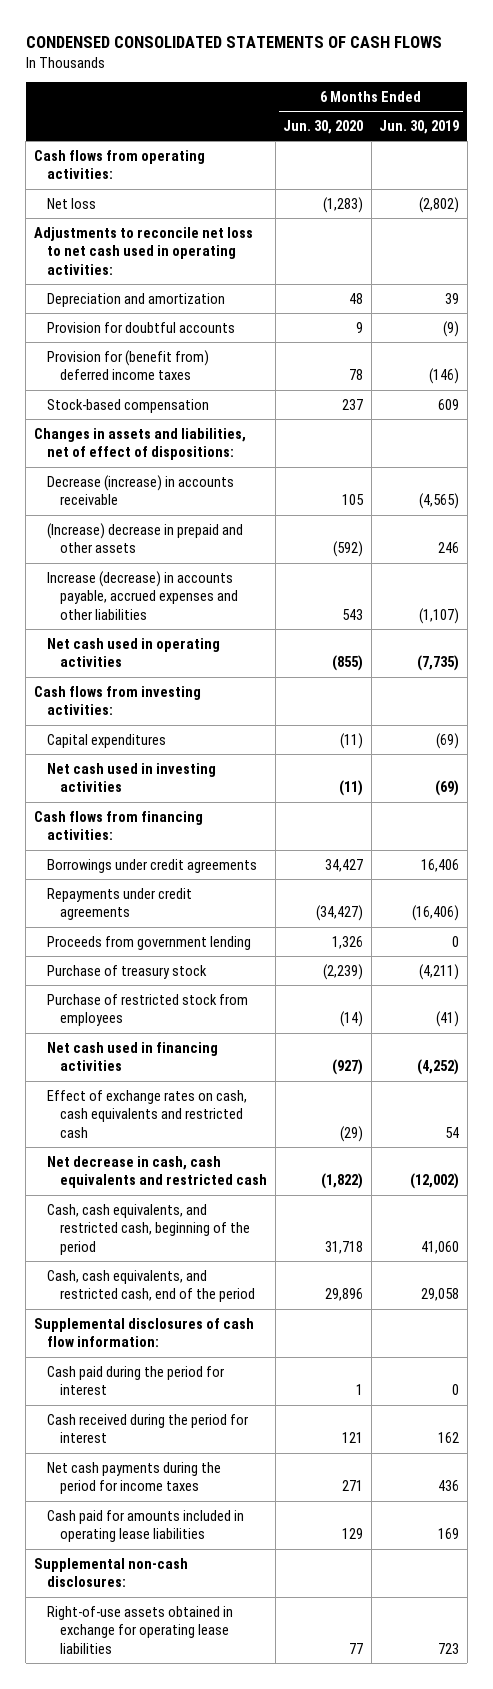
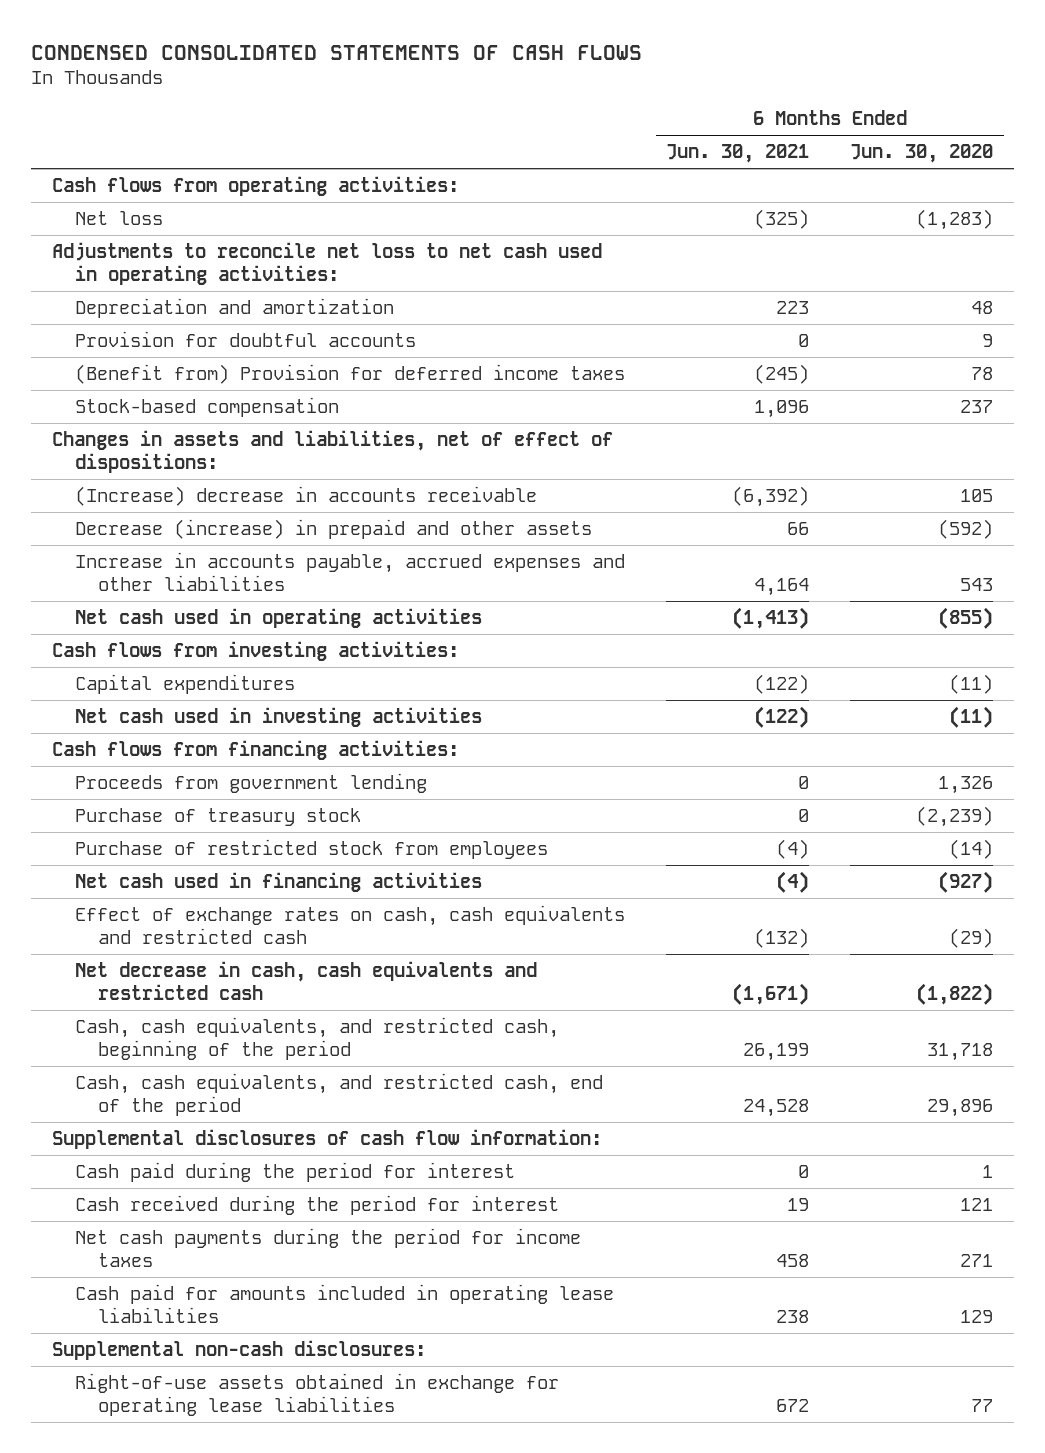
- | 6 Months Ended Jun. 30, 2020 | 6 Months Ended Jun. 30, 2019
+ | 6 Months Ended Jun. 30, 2021 | 6 Months Ended Jun. 30, 2020
- Provision for (benefit from) deferred income taxes | 78 | (146)
+ (Benefit from) Provision for deferred income taxes | (245) | 78
- Decrease (increase) in accounts receivable | 105 | (4,565)
- (Increase) decrease in prepaid and other assets | (592) | 246
- Increase (decrease) in accounts payable, accrued expenses and other liabilities | 543 | (1,107)
+ (Increase) decrease in accounts receivable | (6,392) | 105
+ Decrease (increase) in prepaid and other assets | 66 | (592)
+ Increase in accounts payable, accrued expenses and other liabilities | 4,164 | 543
- Borrowings under credit agreements | 34,427 | 16,406
- Repayments under credit agreements | (34,427) | (16,406)

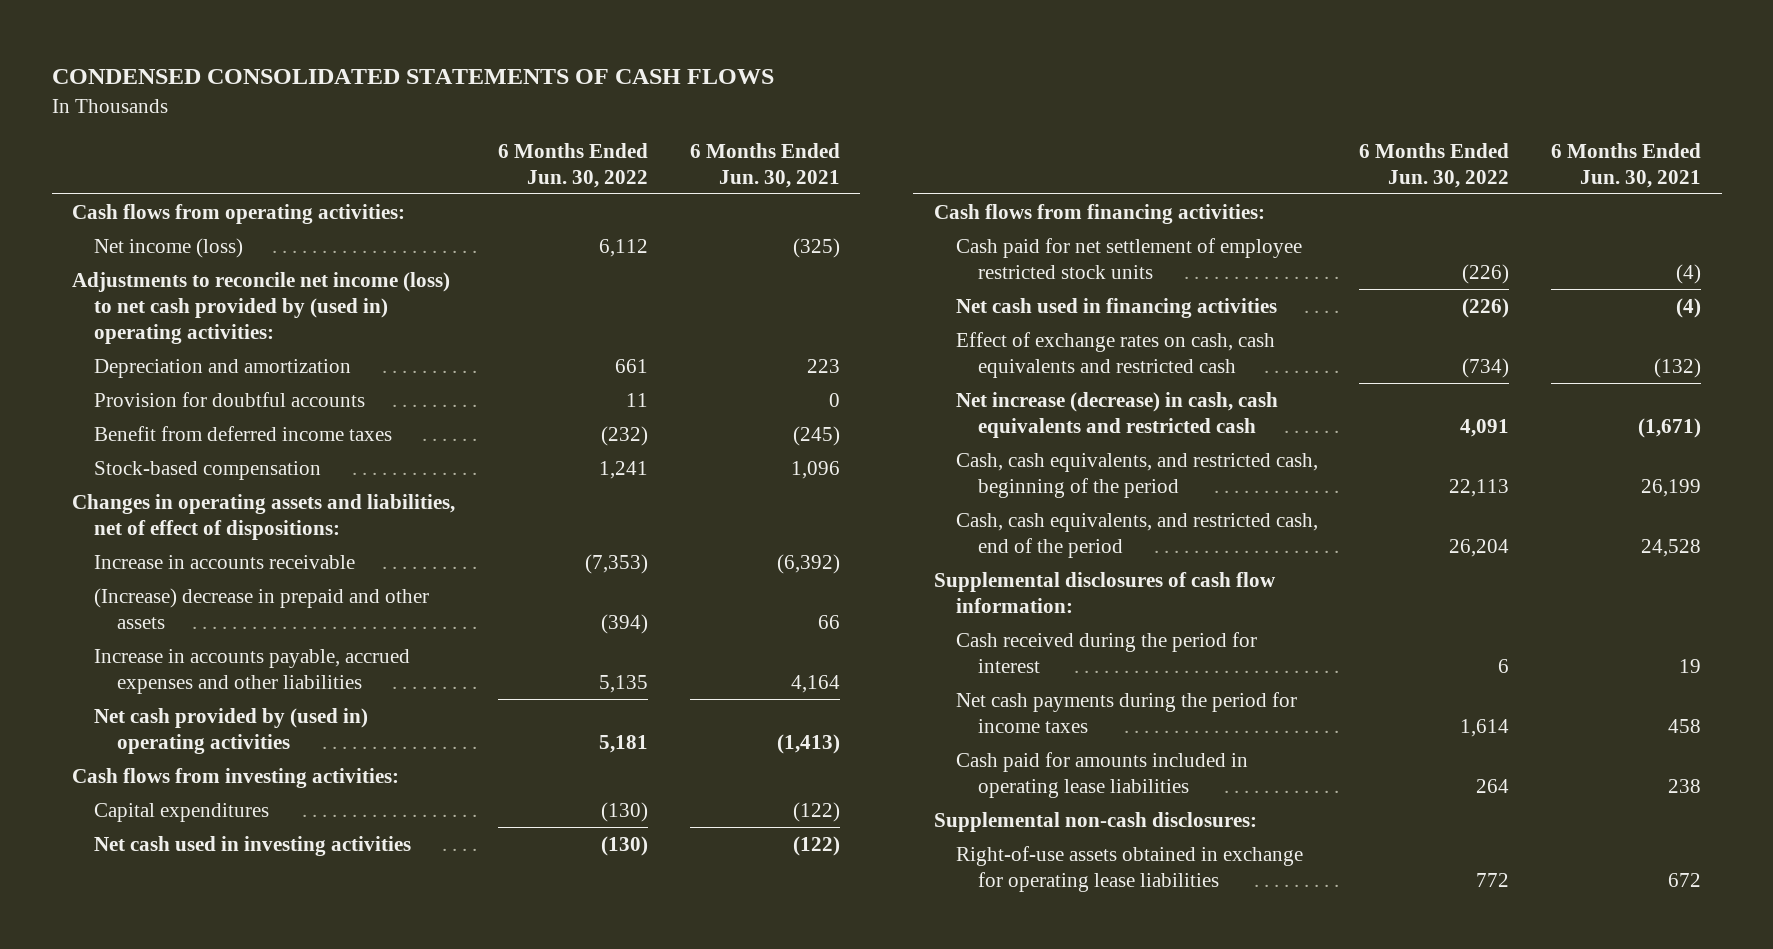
- | 6 Months Ended Jun. 30, 2021 | 6 Months Ended Jun. 30, 2020
+ | 6 Months Ended Jun. 30, 2022 | 6 Months Ended Jun. 30, 2021
- Net loss | (325) | (1,283)
- Adjustments to reconcile net loss to net cash used in operating activities:
+ Net income (loss) | 6,112 | (325)
+ Adjustments to reconcile net income (loss) to net cash provided by (used in) operating activities:
- (Benefit from) Provision for deferred income taxes | (245) | 78
+ Benefit from deferred income taxes | (232) | (245)
- Changes in assets and liabilities, net of effect of dispositions:
- (Increase) decrease in accounts receivable | (6,392) | 105
- Decrease (increase) in prepaid and other assets | 66 | (592)
+ Changes in operating assets and liabilities, net of effect of dispositions:
+ Increase in accounts receivable | (7,353) | (6,392)
+ (Increase) decrease in prepaid and other assets | (394) | 66
- Net cash used in operating activities | (1,413) | (855)
+ Net cash provided by (used in) operating activities | 5,181 | (1,413)
- Proceeds from government lending | 0 | 1,326
- Purchase of treasury stock | 0 | (2,239)
- Purchase of restricted stock from employees | (4) | (14)
+ Cash paid for net settlement of employee restricted stock units | (226) | (4)
- Net decrease in cash, cash equivalents and restricted cash | (1,671) | (1,822)
+ Net increase (decrease) in cash, cash equivalents and restricted cash | 4,091 | (1,671)
- Cash paid during the period for interest | 0 | 1

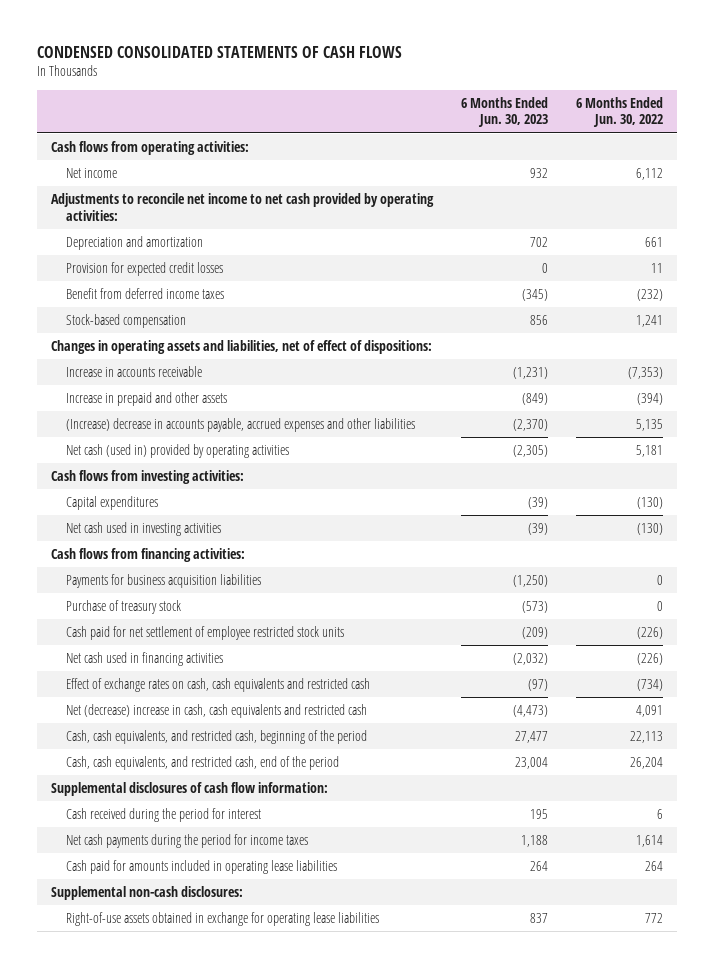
- | 6 Months Ended Jun. 30, 2022 | 6 Months Ended Jun. 30, 2021
+ | 6 Months Ended Jun. 30, 2023 | 6 Months Ended Jun. 30, 2022
- Net income (loss) | 6,112 | (325)
- Adjustments to reconcile net income (loss) to net cash provided by (used in) operating activities:
+ Net income | 932 | 6,112
+ Adjustments to reconcile net income to net cash provided by operating activities:
- Provision for doubtful accounts | 11 | 0
+ Provision for expected credit losses | 0 | 11
- (Increase) decrease in prepaid and other assets | (394) | 66
- Increase in accounts payable, accrued expenses and other liabilities | 5,135 | 4,164
- Net cash provided by (used in) operating activities | 5,181 | (1,413)
+ Increase in prepaid and other assets | (849) | (394)
+ (Increase) decrease in accounts payable, accrued expenses and other liabilities | (2,370) | 5,135
+ Net cash (used in) provided by operating activities | (2,305) | 5,181
+ Payments for business acquisition liabilities | (1,250) | 0
+ Purchase of treasury stock | (573) | 0
- Net increase (decrease) in cash, cash equivalents and restricted cash | 4,091 | (1,671)
+ Net (decrease) increase in cash, cash equivalents and restricted cash | (4,473) | 4,091

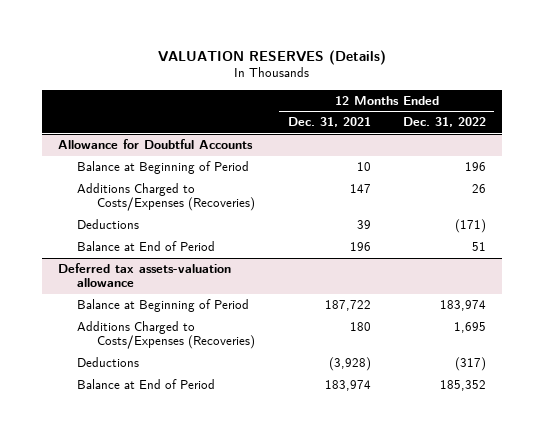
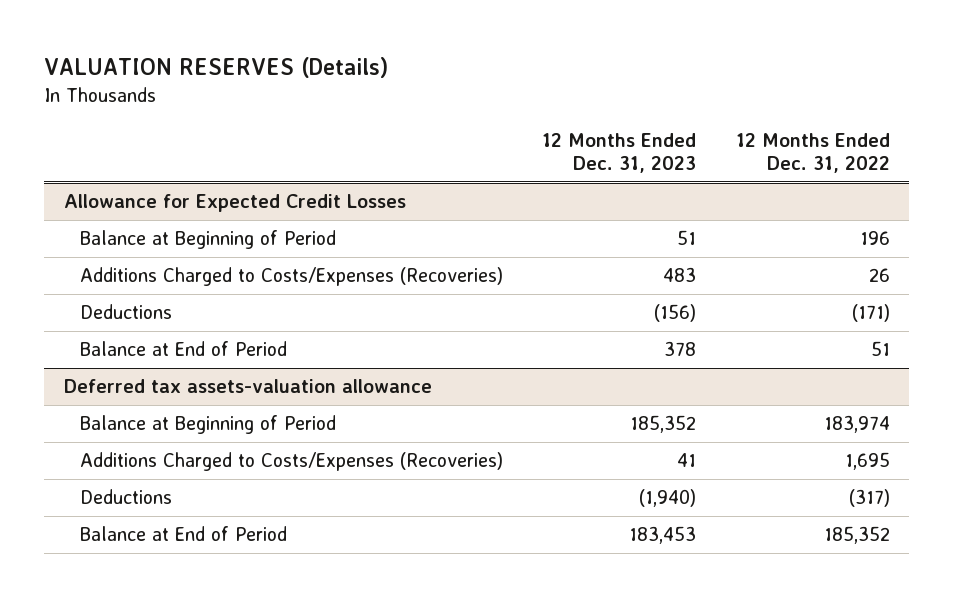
- | 12 Months Ended Dec. 31, 2021 | 12 Months Ended Dec. 31, 2022
+ | 12 Months Ended Dec. 31, 2023 | 12 Months Ended Dec. 31, 2022
- Allowance for Doubtful Accounts
+ Allowance for Expected Credit Losses

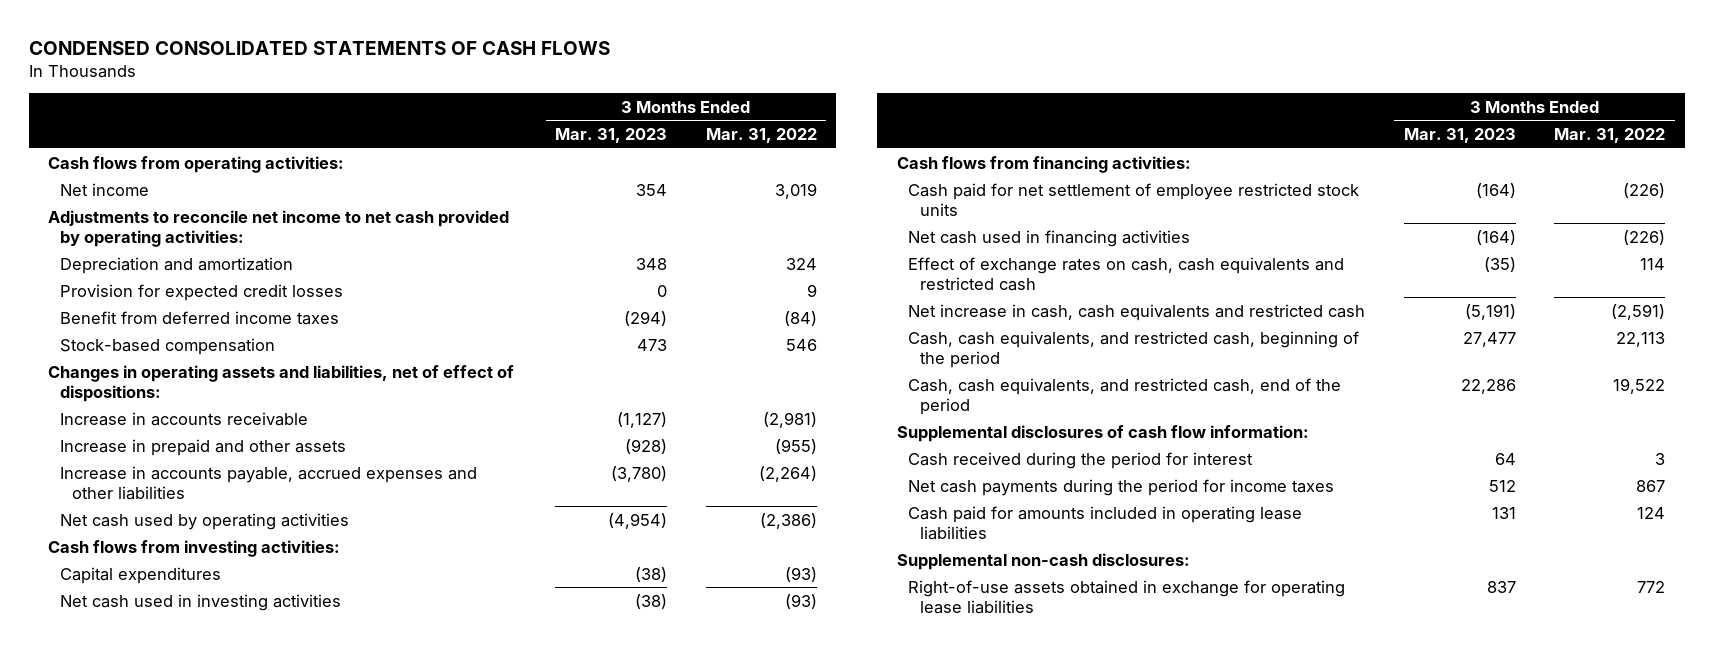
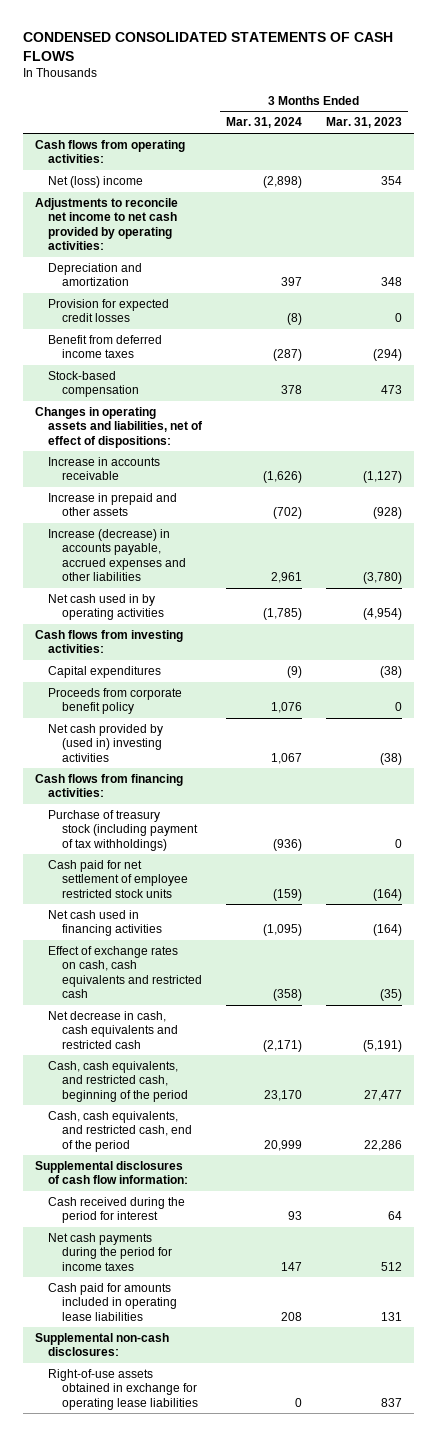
- | 3 Months Ended Mar. 31, 2023 | 3 Months Ended Mar. 31, 2022
+ | 3 Months Ended Mar. 31, 2024 | 3 Months Ended Mar. 31, 2023
- Net income | 354 | 3,019
+ Net (loss) income | (2,898) | 354
- Increase in accounts payable, accrued expenses and other liabilities | (3,780) | (2,264)
- Net cash used by operating activities | (4,954) | (2,386)
+ Increase (decrease) in accounts payable, accrued expenses and other liabilities | 2,961 | (3,780)
+ Net cash used in by operating activities | (1,785) | (4,954)
- Net cash used in investing activities | (38) | (93)
+ Proceeds from corporate benefit policy | 1,076 | 0
+ Net cash provided by (used in) investing activities | 1,067 | (38)
+ Purchase of treasury stock (including payment of tax withholdings) | (936) | 0
- Net increase in cash, cash equivalents and restricted cash | (5,191) | (2,591)
+ Net decrease in cash, cash equivalents and restricted cash | (2,171) | (5,191)

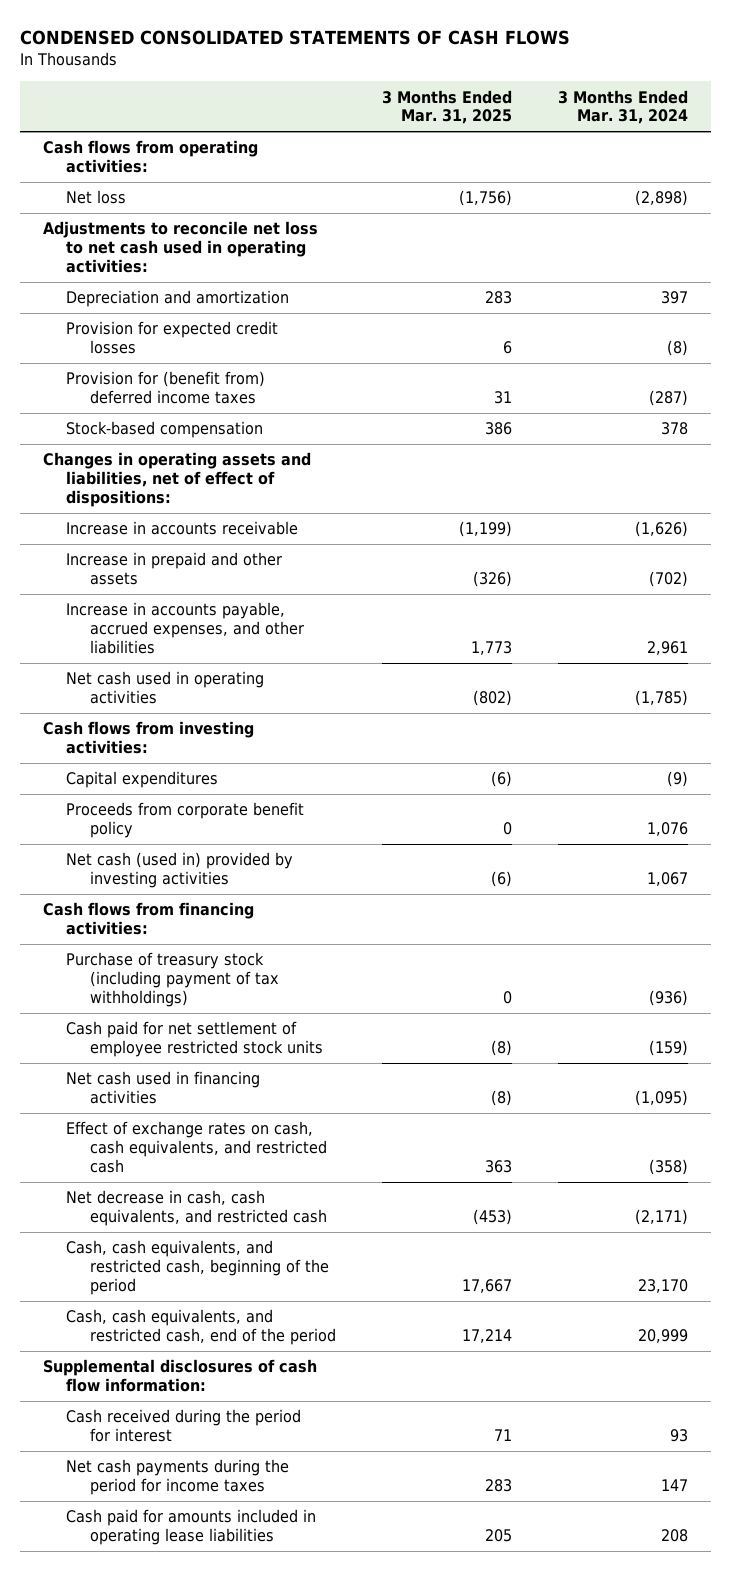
- | 3 Months Ended Mar. 31, 2024 | 3 Months Ended Mar. 31, 2023
+ | 3 Months Ended Mar. 31, 2025 | 3 Months Ended Mar. 31, 2024
- Net (loss) income | (2,898) | 354
- Adjustments to reconcile net income to net cash provided by operating activities:
+ Net loss | (1,756) | (2,898)
+ Adjustments to reconcile net loss to net cash used in operating activities:
- Benefit from deferred income taxes | (287) | (294)
+ Provision for (benefit from) deferred income taxes | 31 | (287)
- Increase (decrease) in accounts payable, accrued expenses and other liabilities | 2,961 | (3,780)
- Net cash used in by operating activities | (1,785) | (4,954)
+ Increase in accounts payable, accrued expenses, and other liabilities | 1,773 | 2,961
+ Net cash used in operating activities | (802) | (1,785)
- Net cash provided by (used in) investing activities | 1,067 | (38)
+ Net cash (used in) provided by investing activities | (6) | 1,067
- Effect of exchange rates on cash, cash equivalents and restricted cash | (358) | (35)
- Net decrease in cash, cash equivalents and restricted cash | (2,171) | (5,191)
+ Effect of exchange rates on cash, cash equivalents, and restricted cash | 363 | (358)
+ Net decrease in cash, cash equivalents, and restricted cash | (453) | (2,171)
- Supplemental non-cash disclosures:
- Right-of-use assets obtained in exchange for operating lease liabilities | 0 | 837

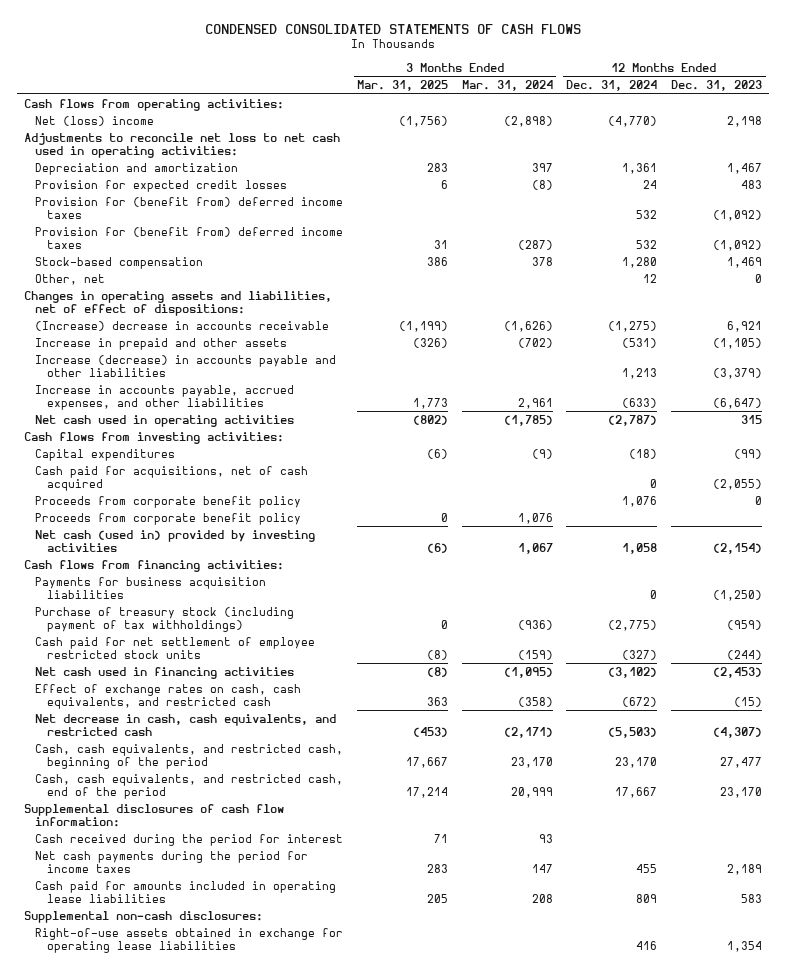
- | 3 Months Ended Mar. 31, 2025 | 3 Months Ended Mar. 31, 2024
+ | 3 Months Ended Mar. 31, 2025 | 3 Months Ended Mar. 31, 2024 | 12 Months Ended Dec. 31, 2024 | 12 Months Ended Dec. 31, 2023
- Net loss | (1,756) | (2,898)
+ Net (loss) income | (1,756) | (2,898) | (4,770) | 2,198
+ Provision for (benefit from) deferred income taxes | | | 532 | (1,092)
+ Other, net | | | 12 | 0
- Increase in accounts receivable | (1,199) | (1,626)
+ (Increase) decrease in accounts receivable | (1,199) | (1,626) | (1,275) | 6,921
+ Increase (decrease) in accounts payable and other liabilities | | | 1,213 | (3,379)
+ Cash paid for acquisitions, net of cash acquired | | | 0 | (2,055)
+ Proceeds from corporate benefit policy | | | 1,076 | 0
+ Payments for business acquisition liabilities | | | 0 | (1,250)
+ Supplemental non-cash disclosures:
+ Right-of-use assets obtained in exchange for operating lease liabilities | | | 416 | 1,354

